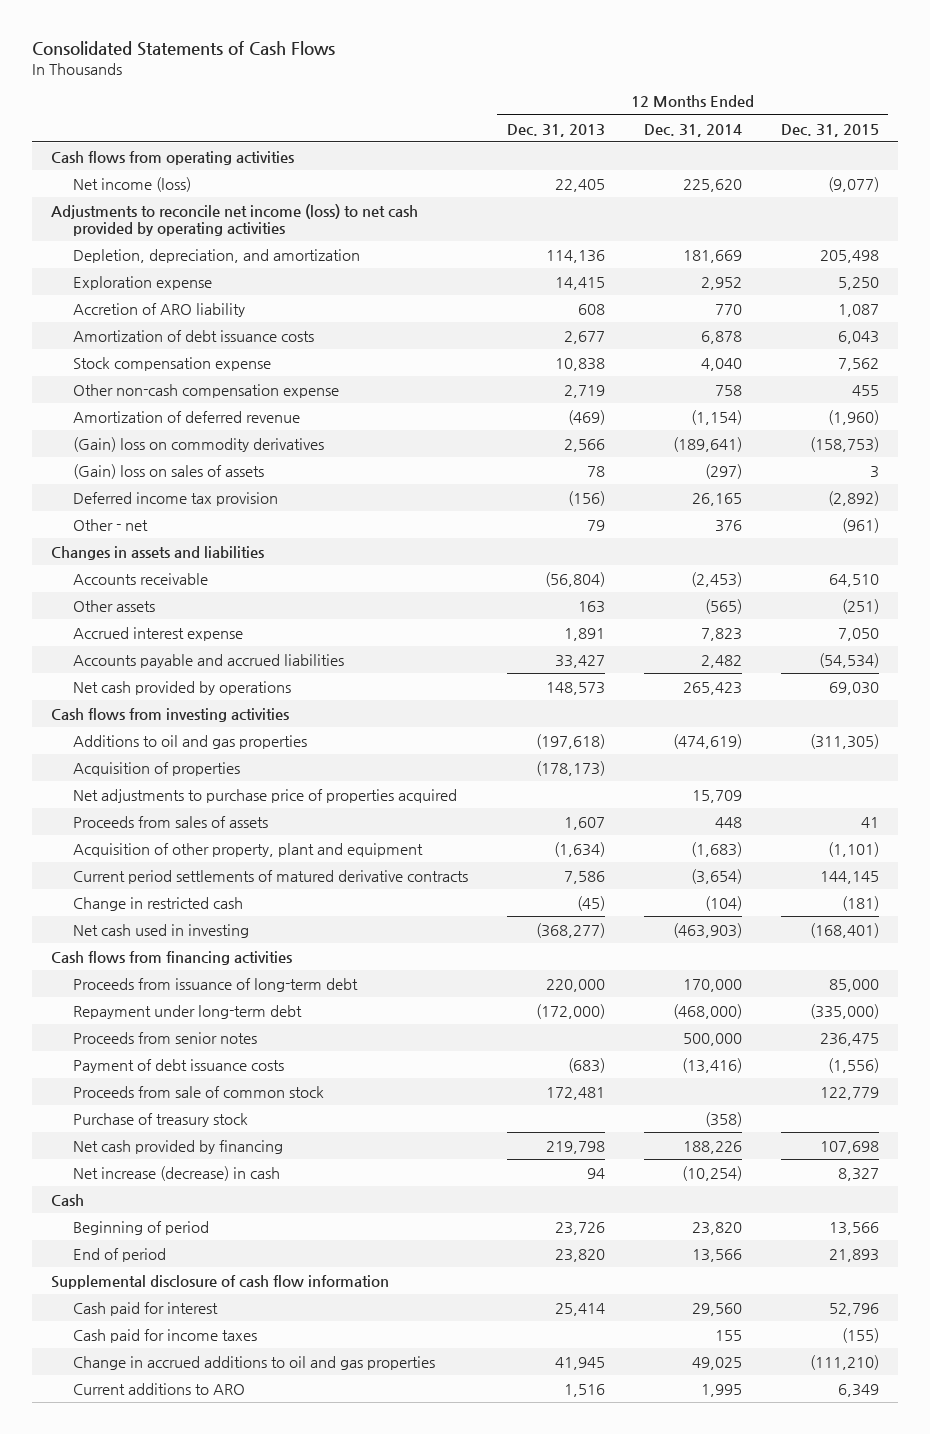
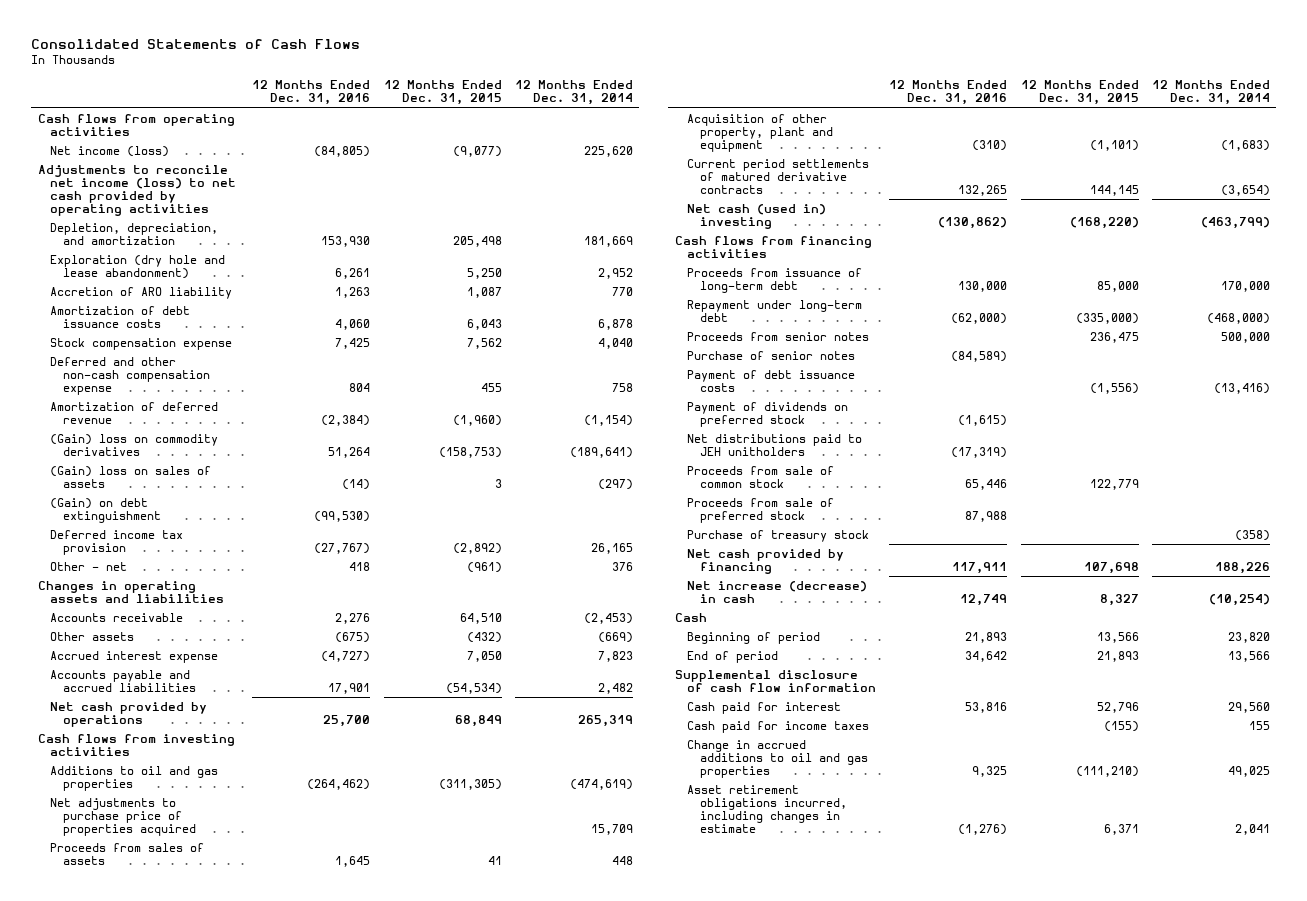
- | 12 Months Ended Dec. 31, 2013 | 12 Months Ended Dec. 31, 2014 | 12 Months Ended Dec. 31, 2015
+ | 12 Months Ended Dec. 31, 2016 | 12 Months Ended Dec. 31, 2015 | 12 Months Ended Dec. 31, 2014
- Exploration expense | 14,415 | 2,952 | 5,250
+ Exploration (dry hole and lease abandonment) | 6,261 | 5,250 | 2,952
- Other non-cash compensation expense | 2,719 | 758 | 455
+ Deferred and other non-cash compensation expense | 804 | 455 | 758
+ (Gain) on debt extinguishment | (99,530) | |
- Changes in assets and liabilities
+ Changes in operating assets and liabilities
- Other assets | 163 | (565) | (251)
+ Other assets | (675) | (432) | (669)
- Net cash provided by operations | 148,573 | 265,423 | 69,030
+ Net cash provided by operations | 25,700 | 68,849 | 265,319
- Acquisition of properties | (178,173) | |
- Change in restricted cash | (45) | (104) | (181)
- Net cash used in investing | (368,277) | (463,903) | (168,401)
+ Net cash (used in) investing | (130,862) | (168,220) | (463,799)
+ Purchase of senior notes | (84,589) | |
+ Payment of dividends on preferred stock | (1,615) | |
+ Net distributions paid to JEH unitholders | (17,319) | |
+ Proceeds from sale of preferred stock | 87,988 | |
- Current additions to ARO | 1,516 | 1,995 | 6,349
+ Asset retirement obligations incurred, including changes in estimate | (1,276) | 6,371 | 2,041

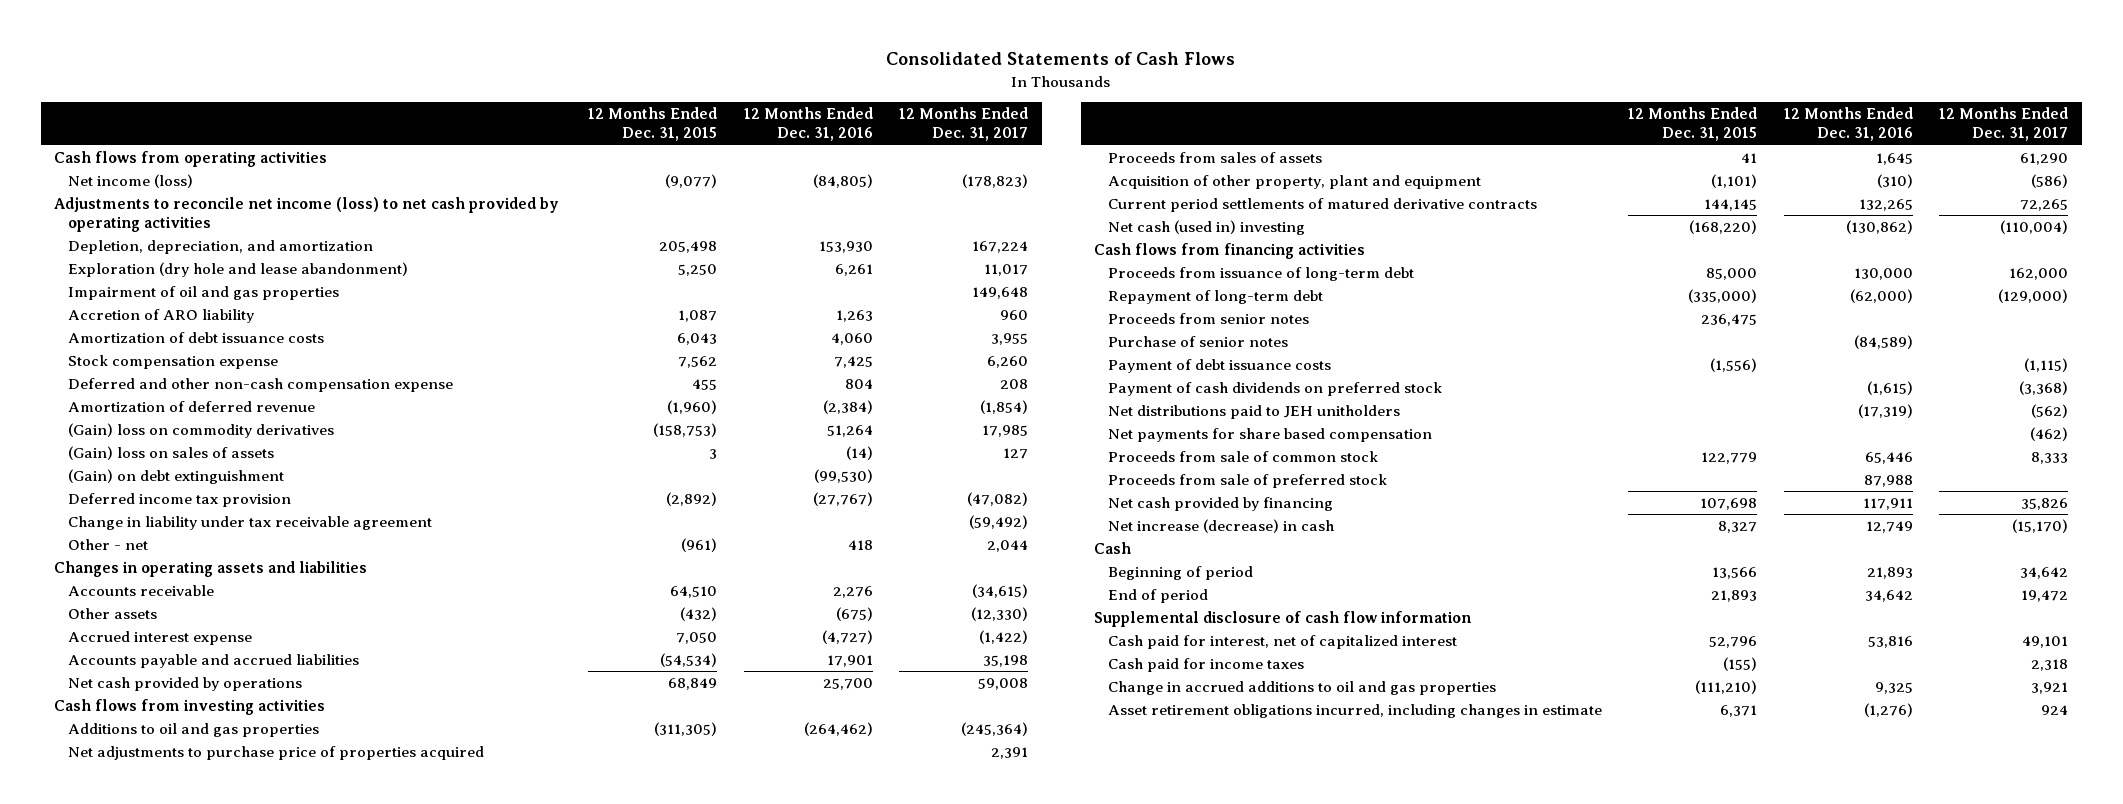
- | 12 Months Ended Dec. 31, 2016 | 12 Months Ended Dec. 31, 2015 | 12 Months Ended Dec. 31, 2014
+ | 12 Months Ended Dec. 31, 2015 | 12 Months Ended Dec. 31, 2016 | 12 Months Ended Dec. 31, 2017
+ Impairment of oil and gas properties | | | 149,648
+ Change in liability under tax receivable agreement | | | (59,492)
- Repayment under long-term debt | (62,000) | (335,000) | (468,000)
+ Repayment of long-term debt | (335,000) | (62,000) | (129,000)
- Payment of dividends on preferred stock | (1,615) | |
+ Payment of cash dividends on preferred stock | | (1,615) | (3,368)
+ Net payments for share based compensation | | | (462)
- Purchase of treasury stock | | | (358)
- Cash paid for interest | 53,816 | 52,796 | 29,560
+ Cash paid for interest, net of capitalized interest | 52,796 | 53,816 | 49,101

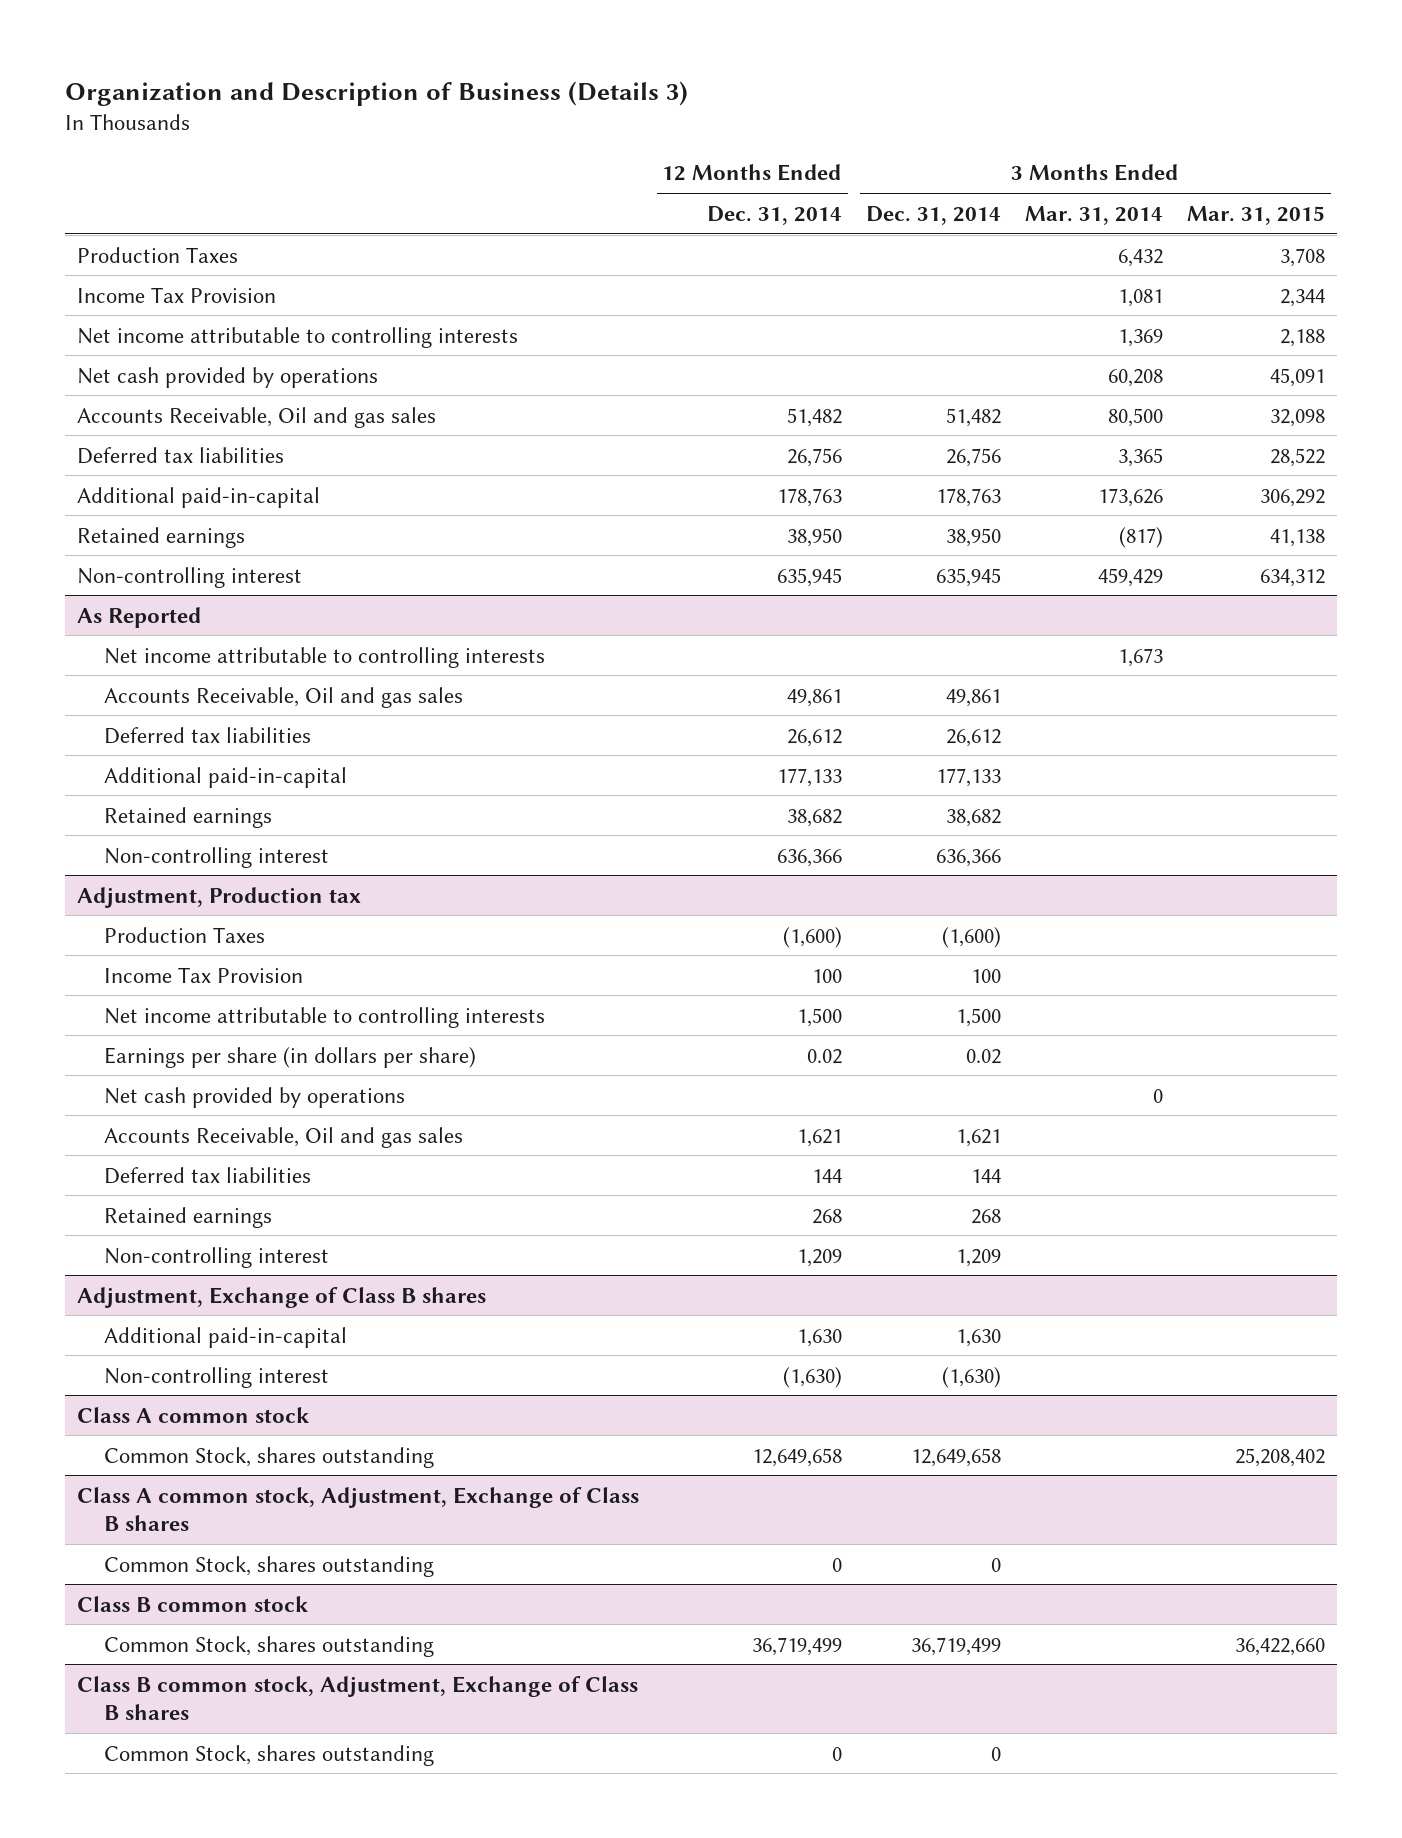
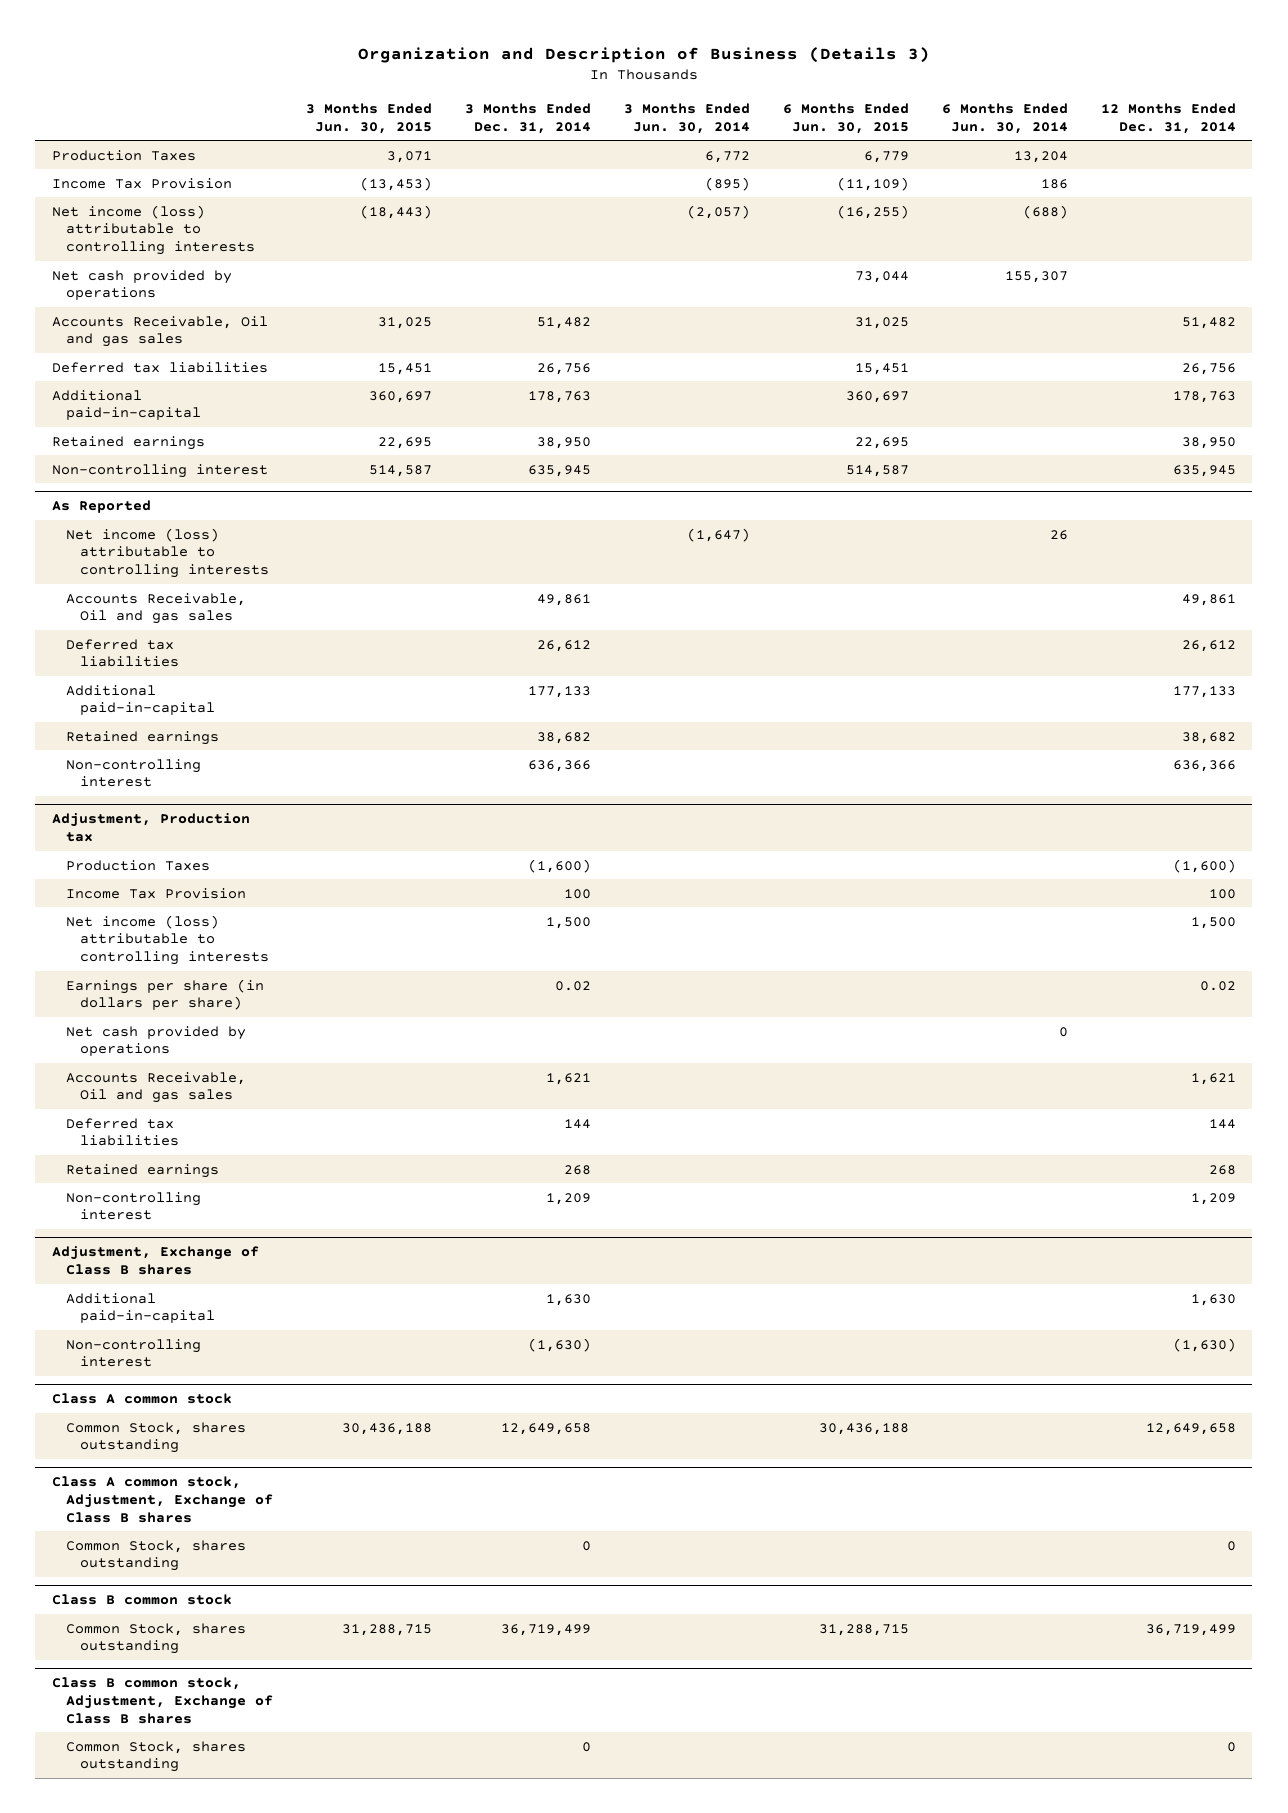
- | 12 Months Ended Dec. 31, 2014 | 3 Months Ended Dec. 31, 2014 | 3 Months Ended Mar. 31, 2014 | 3 Months Ended Mar. 31, 2015
+ | 3 Months Ended Jun. 30, 2015 | 3 Months Ended Dec. 31, 2014 | 3 Months Ended Jun. 30, 2014 | 6 Months Ended Jun. 30, 2015 | 6 Months Ended Jun. 30, 2014 | 12 Months Ended Dec. 31, 2014
- Net income attributable to controlling interests | | | 1,369 | 2,188
+ Net income (loss) attributable to controlling interests | (18,443) | | (2,057) | (16,255) | (688) |
@ As Reported
- Net income attributable to controlling interests | | | 1,673 |
+ Net income (loss) attributable to controlling interests | | | (1,647) | | 26 |
@ Adjustment, Production tax
- Net income attributable to controlling interests | 1,500 | 1,500 | |
+ Net income (loss) attributable to controlling interests | | 1,500 | | | | 1,500

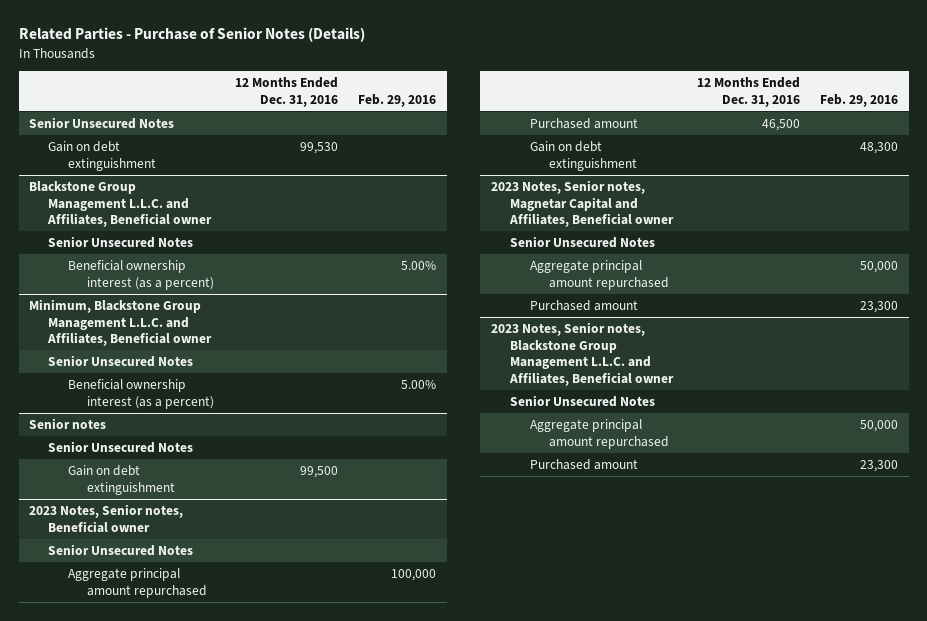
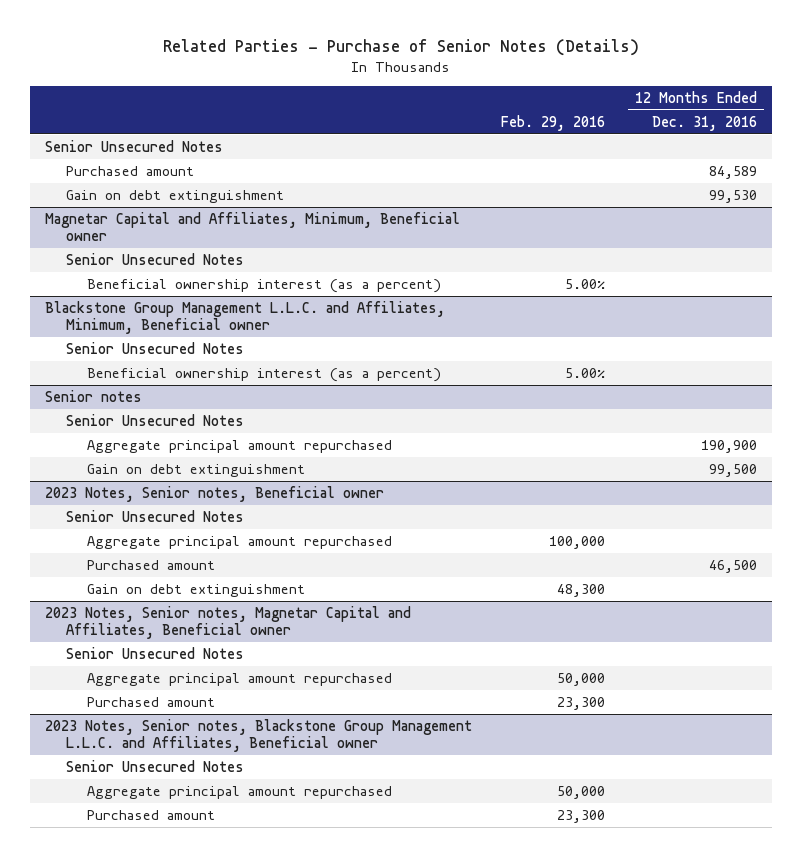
- | 12 Months Ended Dec. 31, 2016 | Feb. 29, 2016
+ | Feb. 29, 2016 | 12 Months Ended Dec. 31, 2016
+ Purchased amount | | 84,589
- Blackstone Group Management L.L.C. and Affiliates, Beneficial owner
+ Magnetar Capital and Affiliates, Minimum, Beneficial owner
- Minimum, Blackstone Group Management L.L.C. and Affiliates, Beneficial owner
+ Blackstone Group Management L.L.C. and Affiliates, Minimum, Beneficial owner
@ Senior notes
+ Aggregate principal amount repurchased | | 190,900

